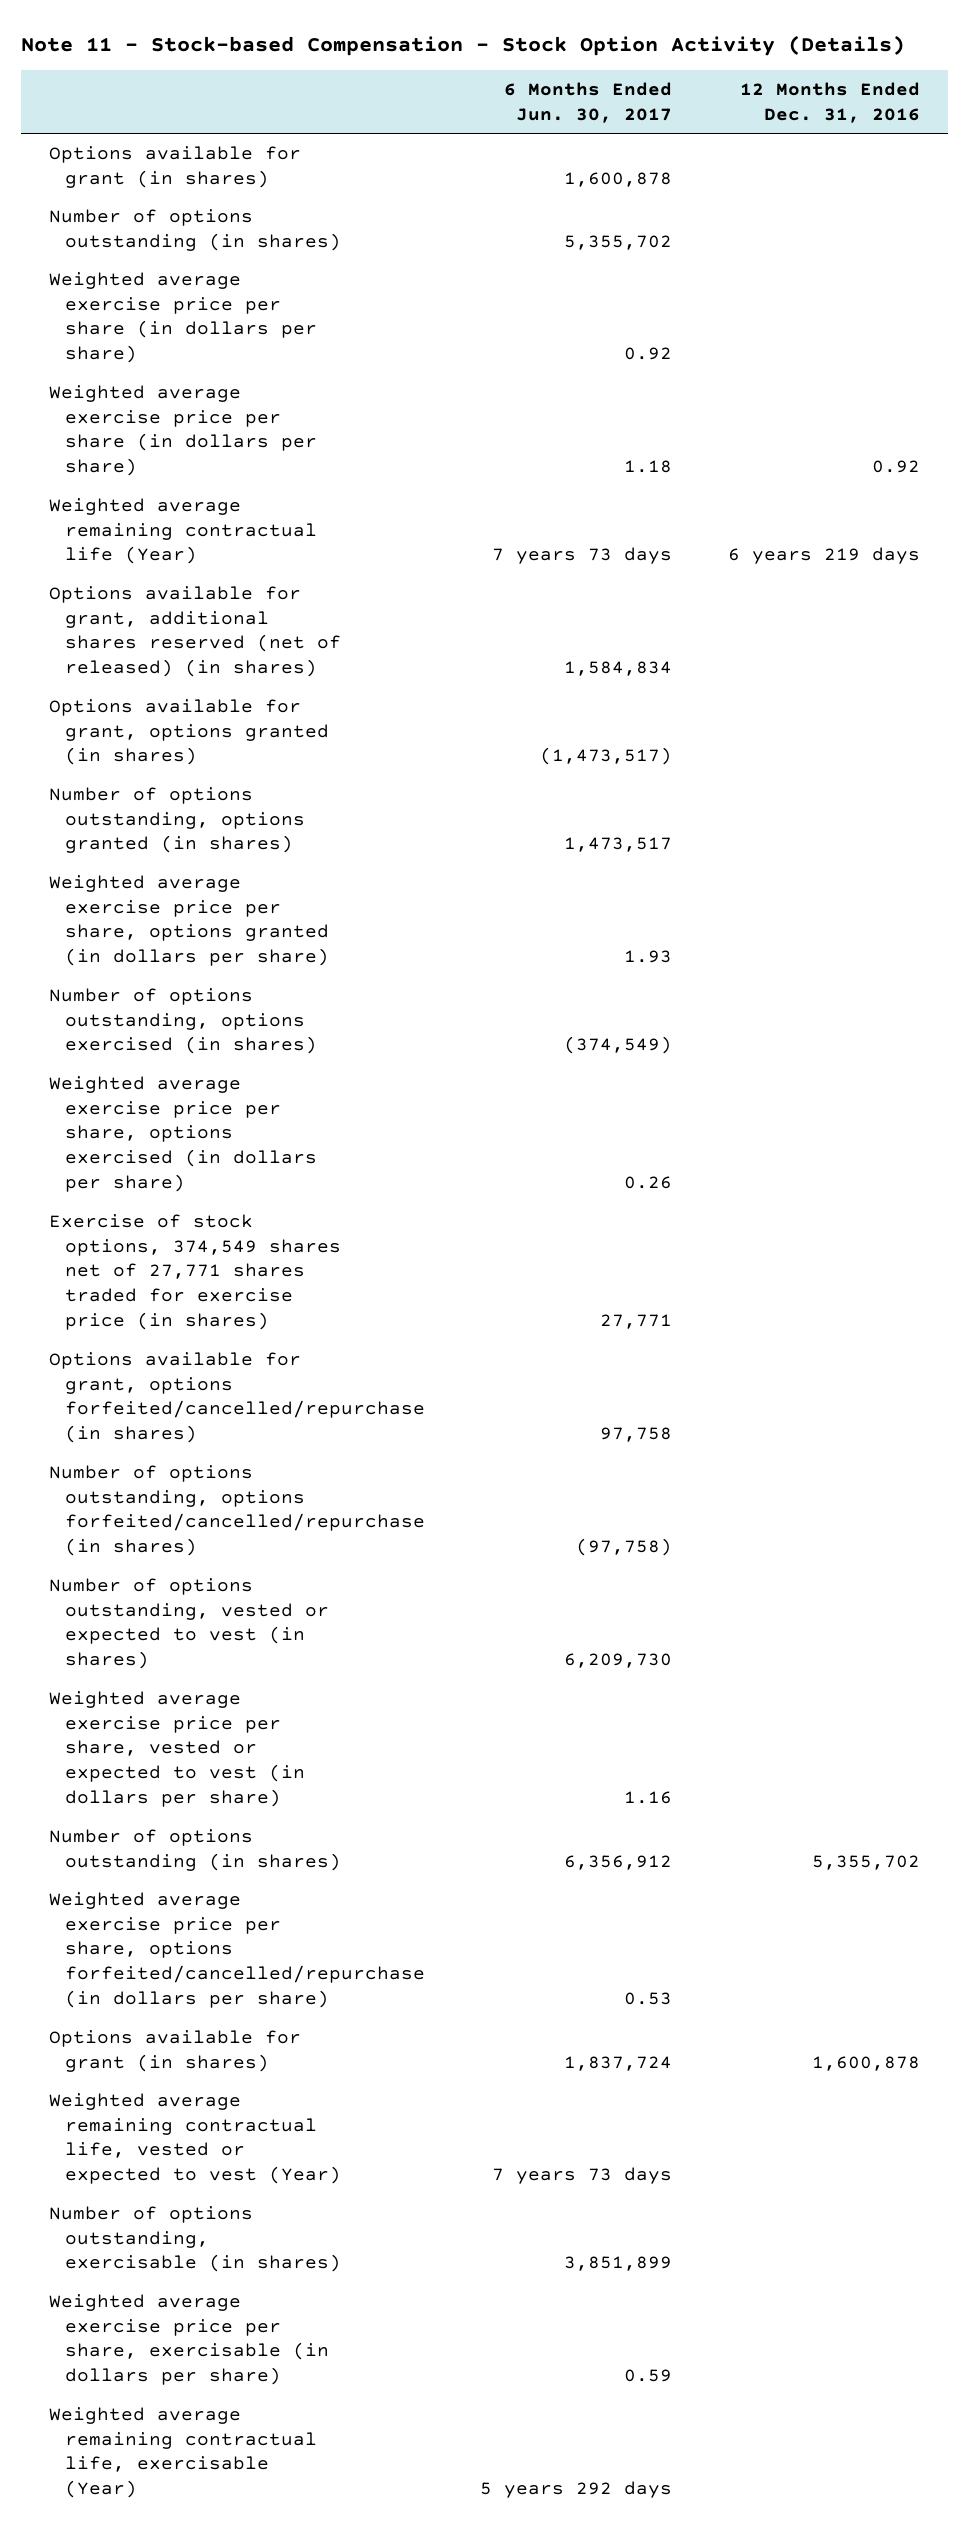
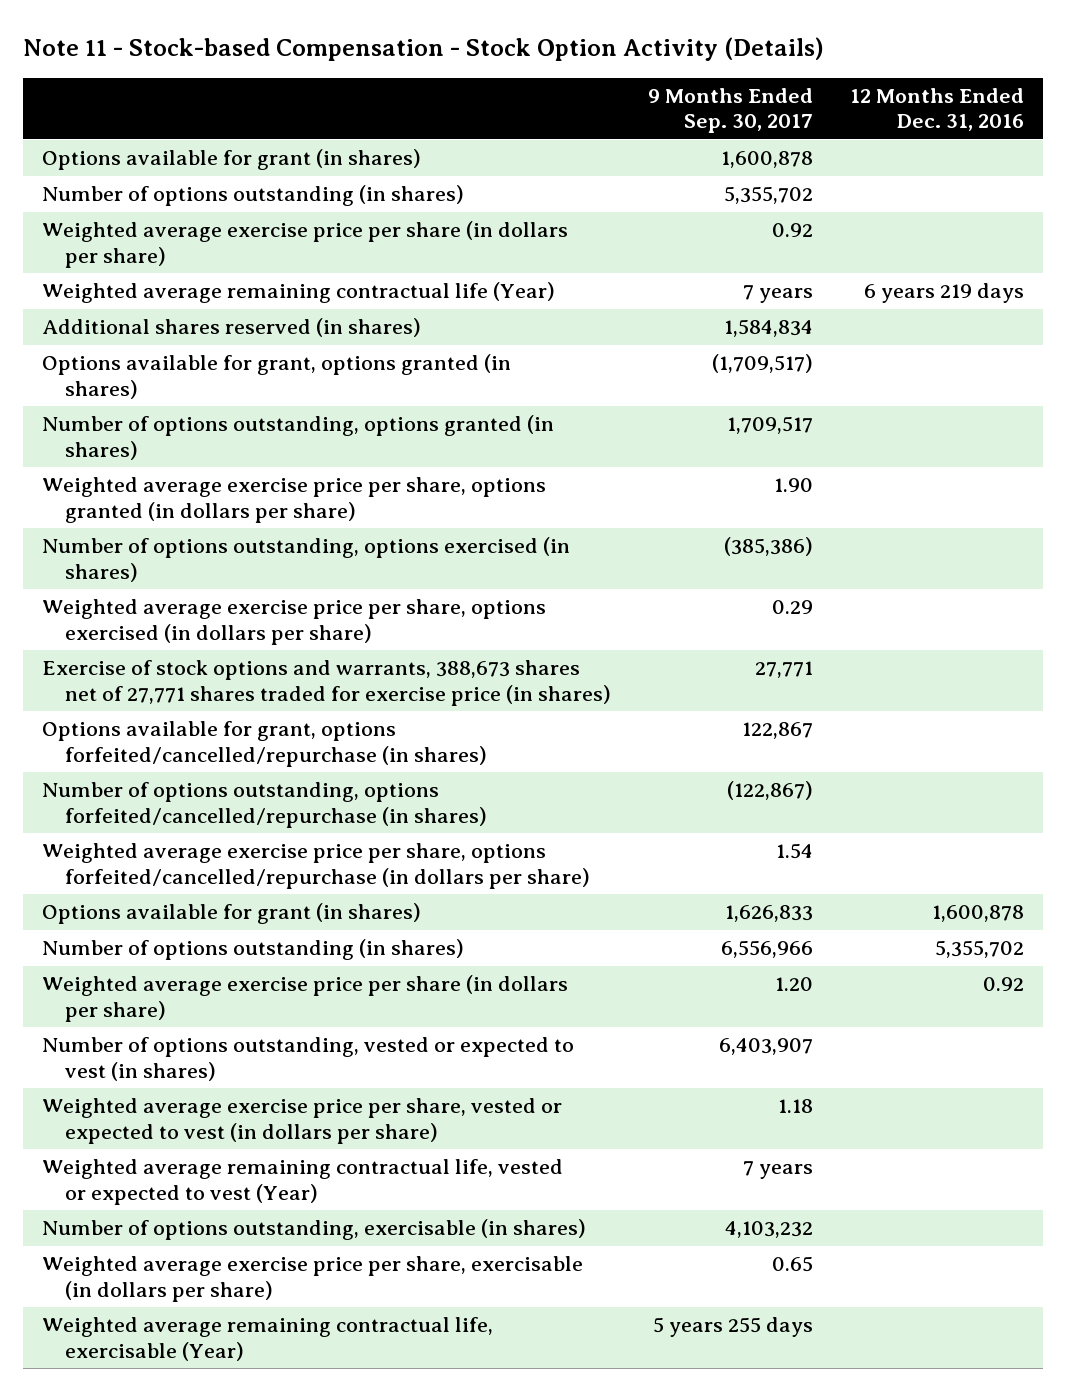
- | 6 Months Ended Jun. 30, 2017 | 12 Months Ended Dec. 31, 2016
+ | 9 Months Ended Sep. 30, 2017 | 12 Months Ended Dec. 31, 2016
- Options available for grant, additional shares reserved (net of released) (in shares) | 1,584,834 |
+ Additional shares reserved (in shares) | 1,584,834 |
- Exercise of stock options, 374,549 shares net of 27,771 shares traded for exercise price (in shares) | 27,771 |
+ Exercise of stock options and warrants, 388,673 shares net of 27,771 shares traded for exercise price (in shares) | 27,771 |
moved down: Number of options outstanding (in shares) | 6,556,966 | 5,355,702
moved down: Weighted average exercise price per share (in dollars per share) | 1.20 | 0.92
moved down: Number of options outstanding, vested or expected to vest (in shares) | 6,403,907 |
moved down: Weighted average exercise price per share, vested or expected to vest (in dollars per share) | 1.18 |

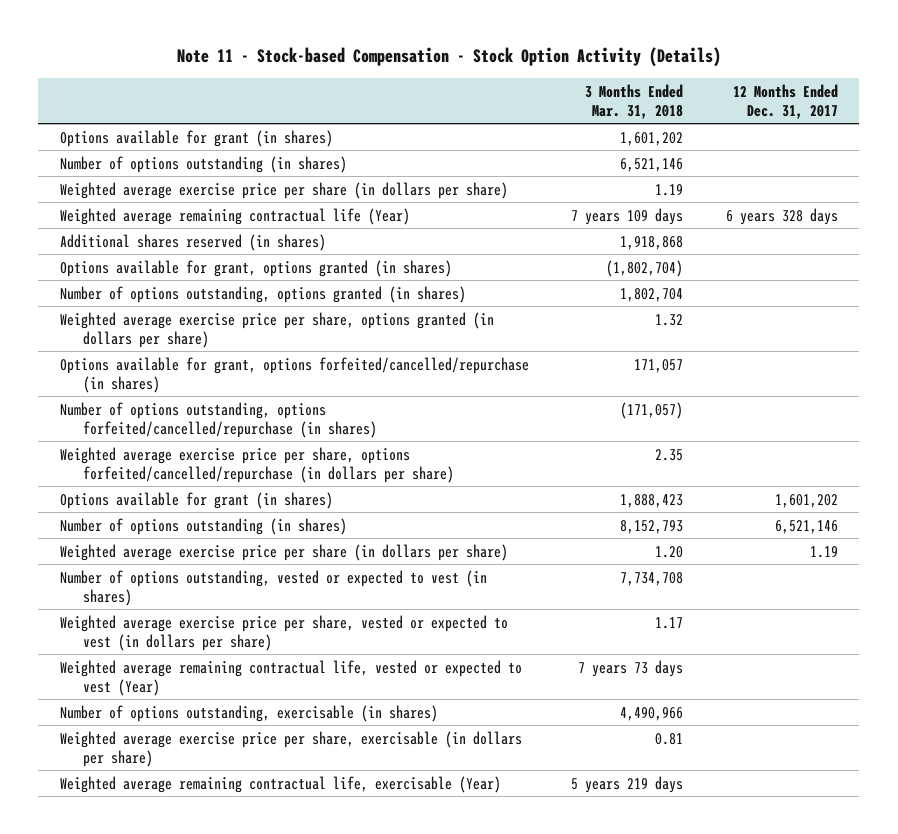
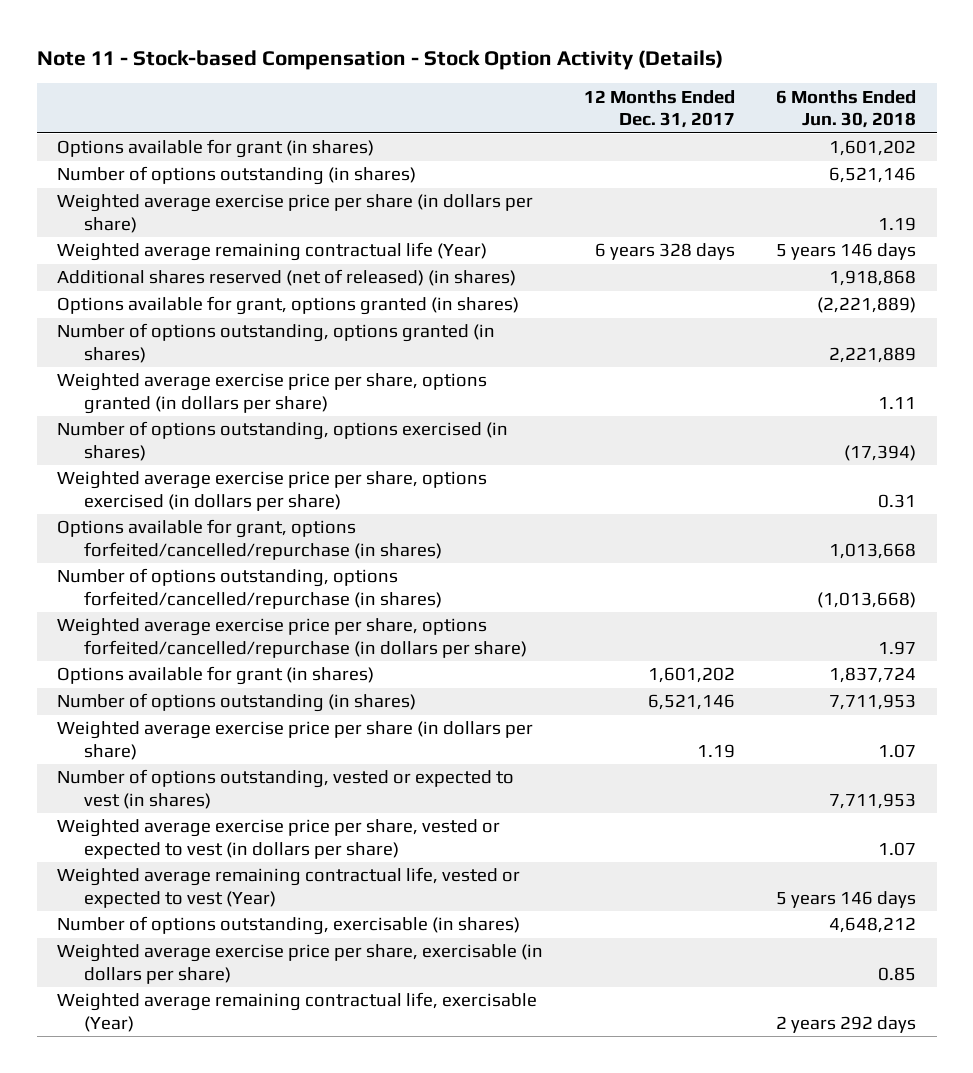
- | 3 Months Ended Mar. 31, 2018 | 12 Months Ended Dec. 31, 2017
+ | 12 Months Ended Dec. 31, 2017 | 6 Months Ended Jun. 30, 2018
- Additional shares reserved (in shares) | 1,918,868 |
+ Additional shares reserved (net of released) (in shares) | | 1,918,868
+ Number of options outstanding, options exercised (in shares) | | (17,394)
+ Weighted average exercise price per share, options exercised (in dollars per share) | | 0.31

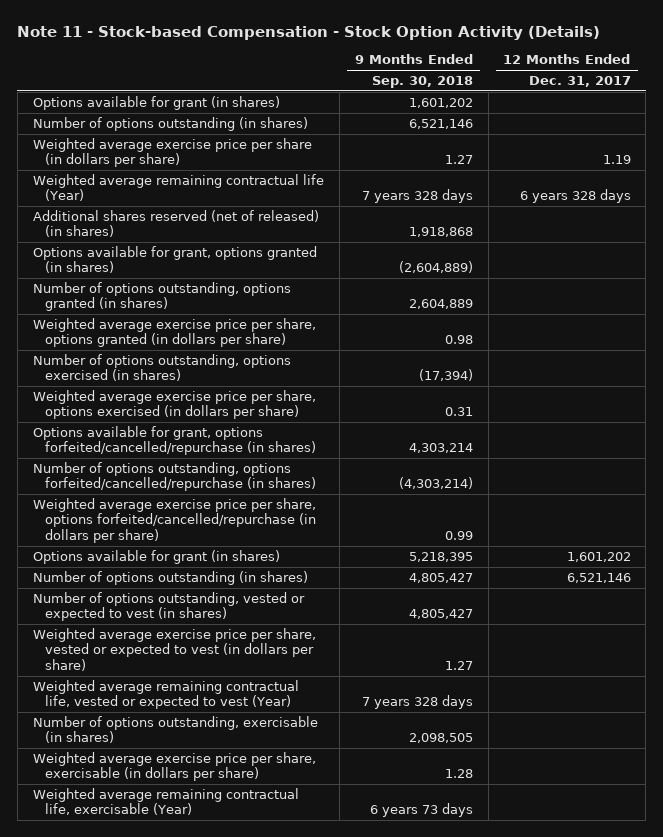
- | 12 Months Ended Dec. 31, 2017 | 6 Months Ended Jun. 30, 2018
+ | 9 Months Ended Sep. 30, 2018 | 12 Months Ended Dec. 31, 2017
- Weighted average exercise price per share (in dollars per share) | | 1.19
moved up: Weighted average exercise price per share (in dollars per share) | 1.27 | 1.19

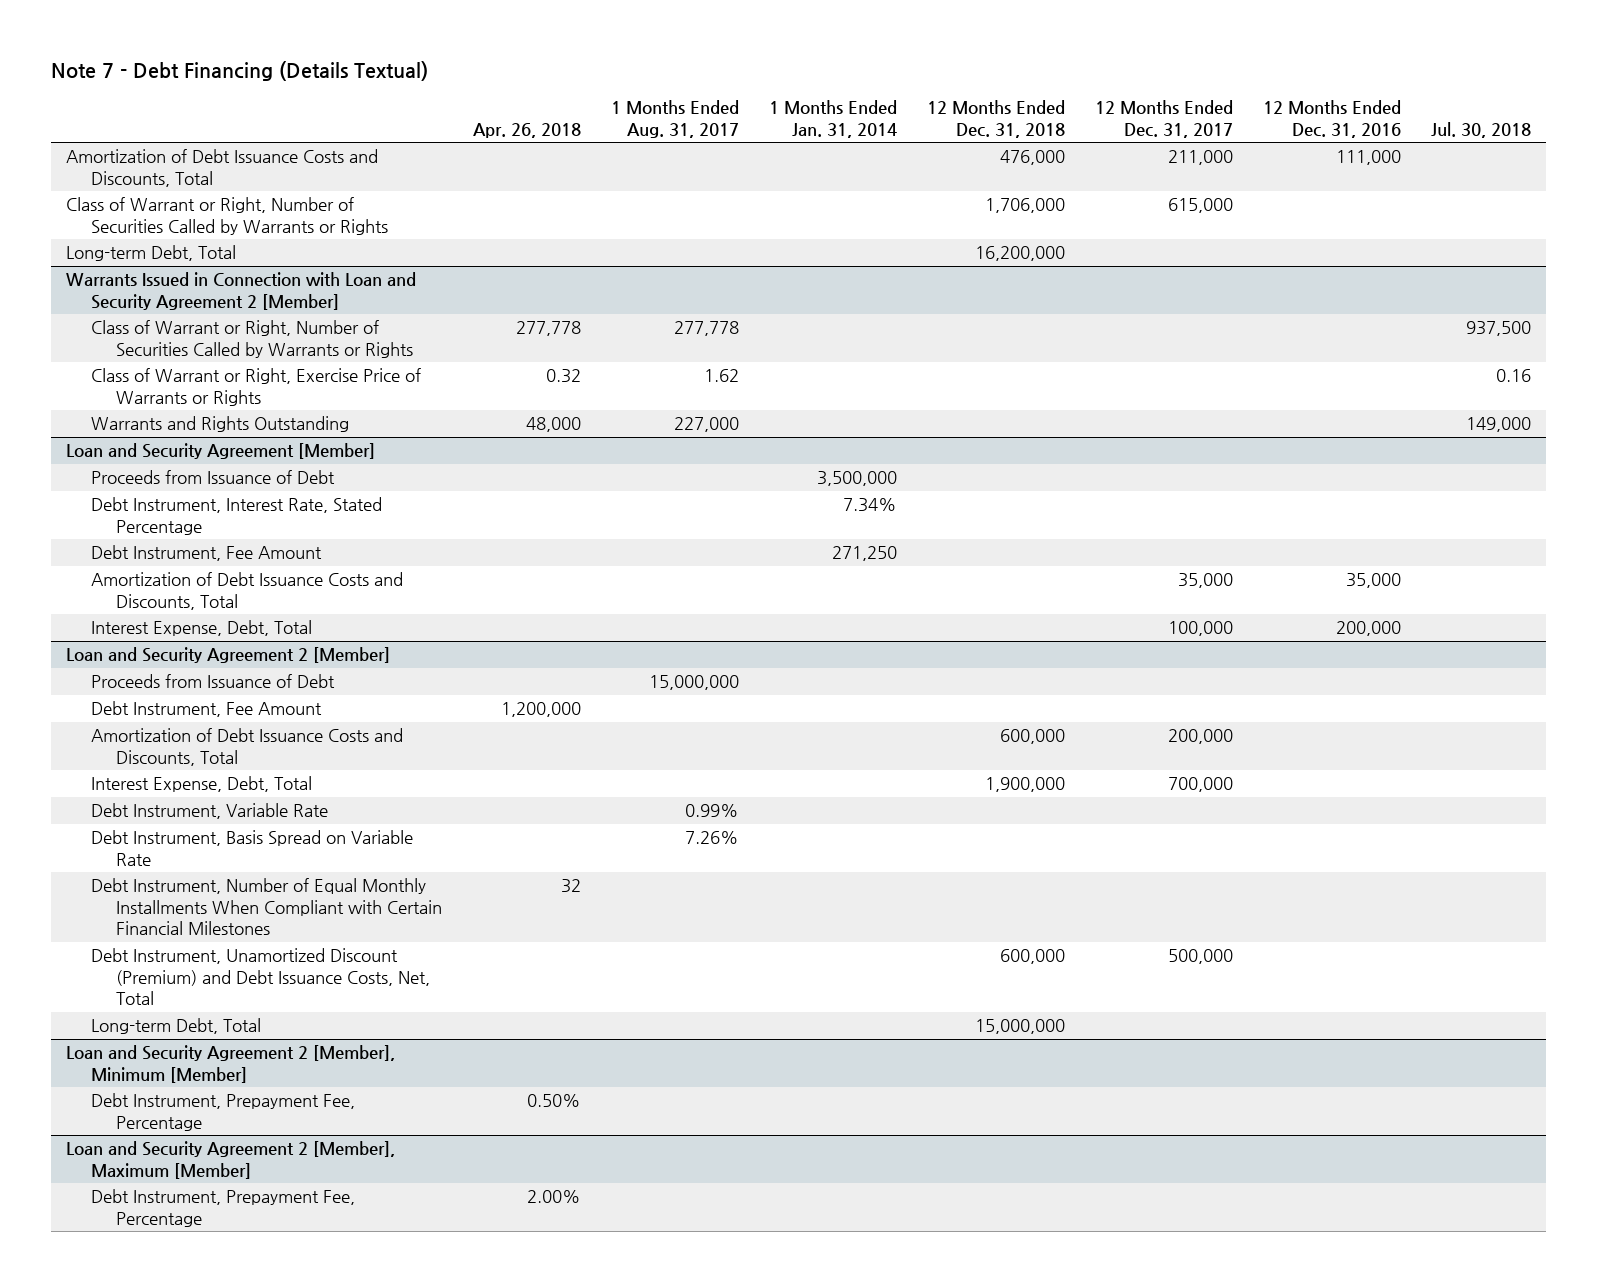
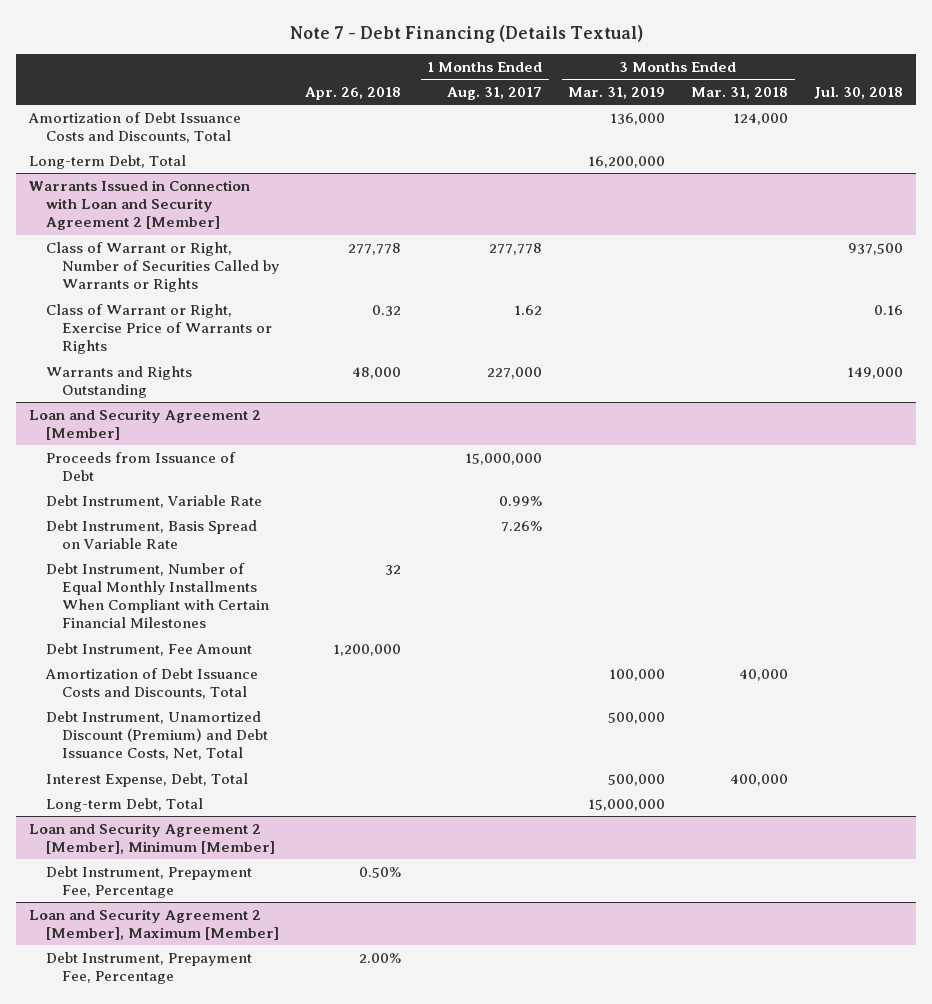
- | Apr. 26, 2018 | 1 Months Ended Aug. 31, 2017 | 1 Months Ended Jan. 31, 2014 | 12 Months Ended Dec. 31, 2018 | 12 Months Ended Dec. 31, 2017 | 12 Months Ended Dec. 31, 2016 | Jul. 30, 2018
+ | Apr. 26, 2018 | 1 Months Ended Aug. 31, 2017 | 3 Months Ended Mar. 31, 2019 | 3 Months Ended Mar. 31, 2018 | Jul. 30, 2018
- Class of Warrant or Right, Number of Securities Called by Warrants or Rights | | | | 1,706,000 | 615,000 | |
- Loan and Security Agreement [Member]
- Proceeds from Issuance of Debt | | | 3,500,000 | | | |
- Debt Instrument, Interest Rate, Stated Percentage | | | 7.34% | | | |
- Debt Instrument, Fee Amount | | | 271,250 | | | |
- Amortization of Debt Issuance Costs and Discounts, Total | | | | | 35,000 | 35,000 |
- Interest Expense, Debt, Total | | | | | 100,000 | 200,000 |
@ Loan and Security Agreement 2 [Member]
moved down: Debt Instrument, Fee Amount | 1,200,000 | | | |
moved down: Amortization of Debt Issuance Costs and Discounts, Total | | | 100,000 | 40,000 |
moved down: Interest Expense, Debt, Total | | | 500,000 | 400,000 |

